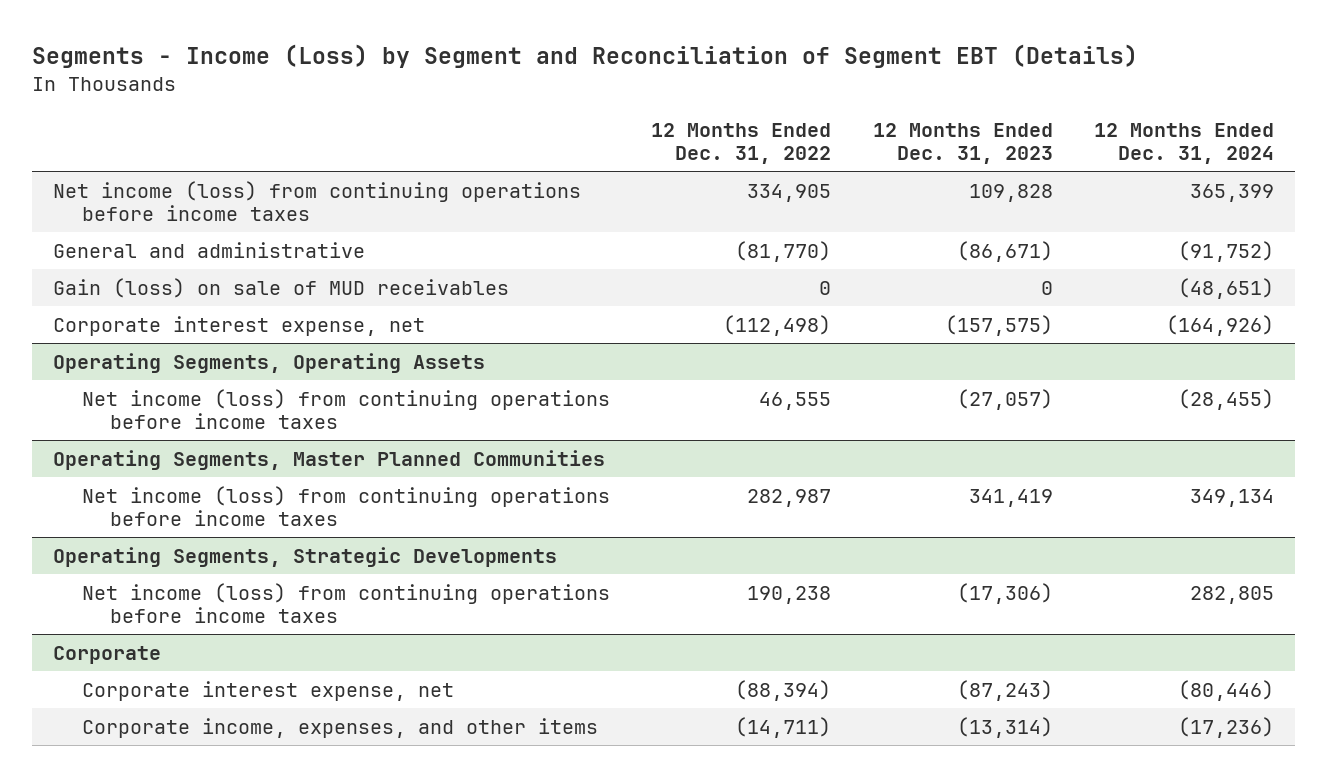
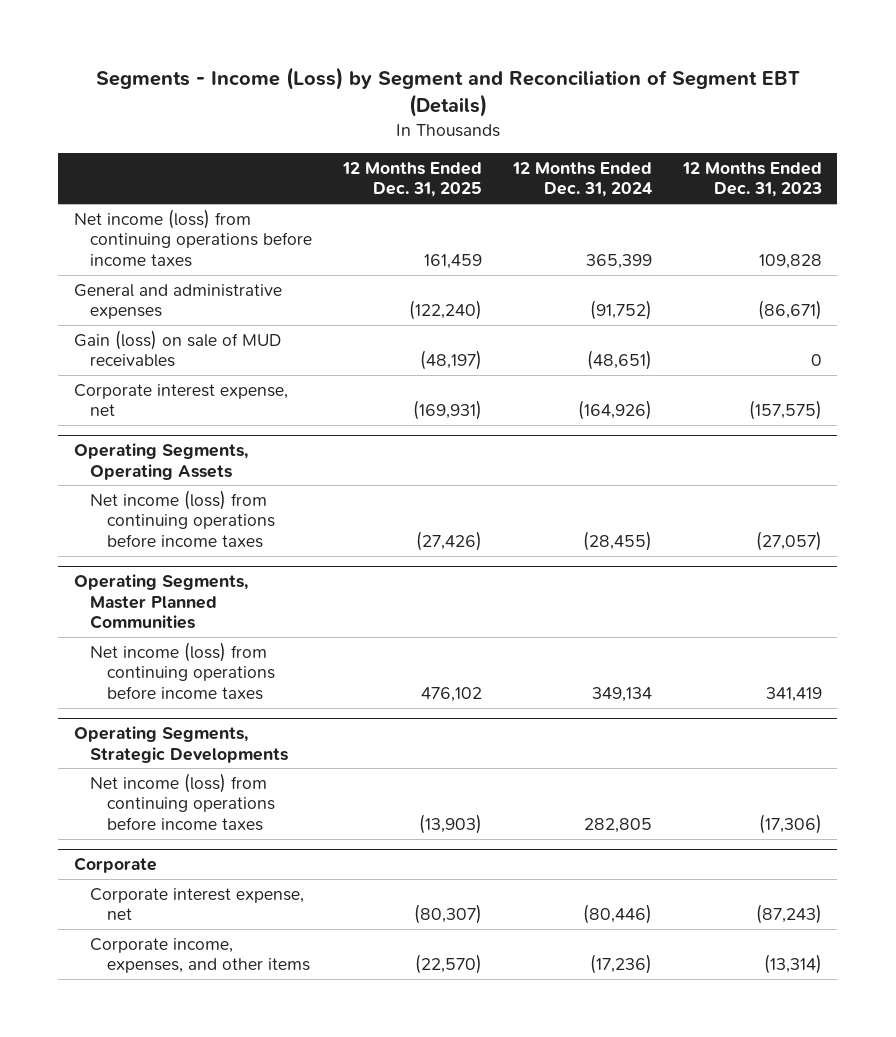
- | 12 Months Ended Dec. 31, 2022 | 12 Months Ended Dec. 31, 2023 | 12 Months Ended Dec. 31, 2024
+ | 12 Months Ended Dec. 31, 2025 | 12 Months Ended Dec. 31, 2024 | 12 Months Ended Dec. 31, 2023
- General and administrative | (81,770) | (86,671) | (91,752)
+ General and administrative expenses | (122,240) | (91,752) | (86,671)

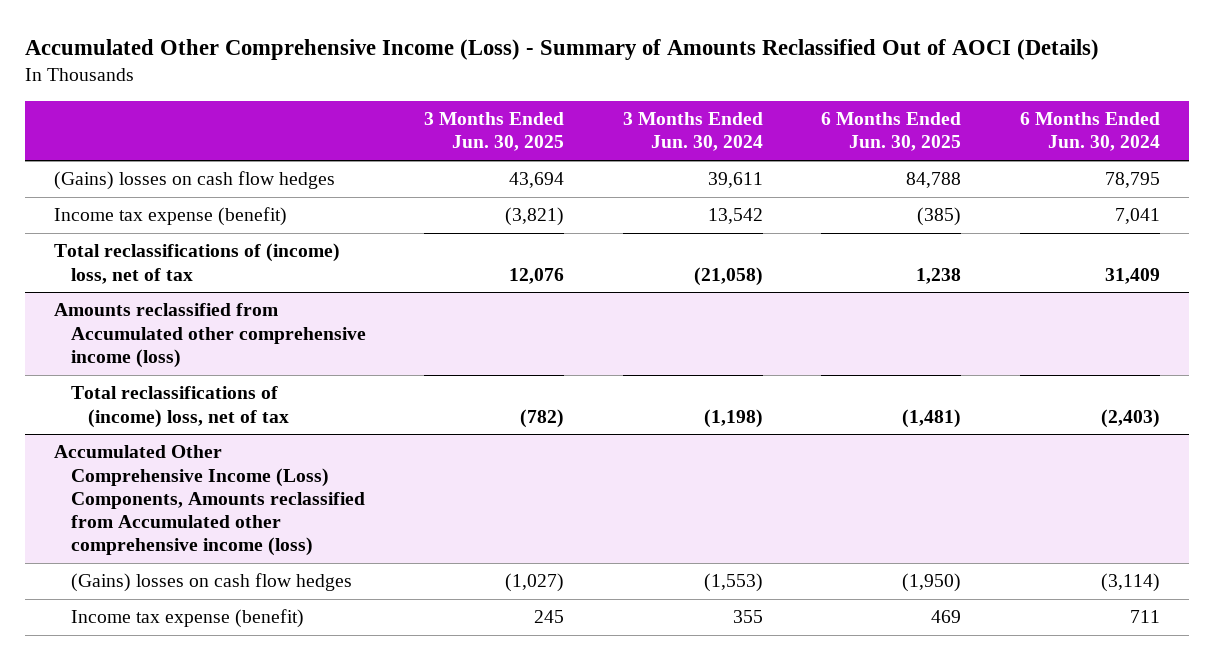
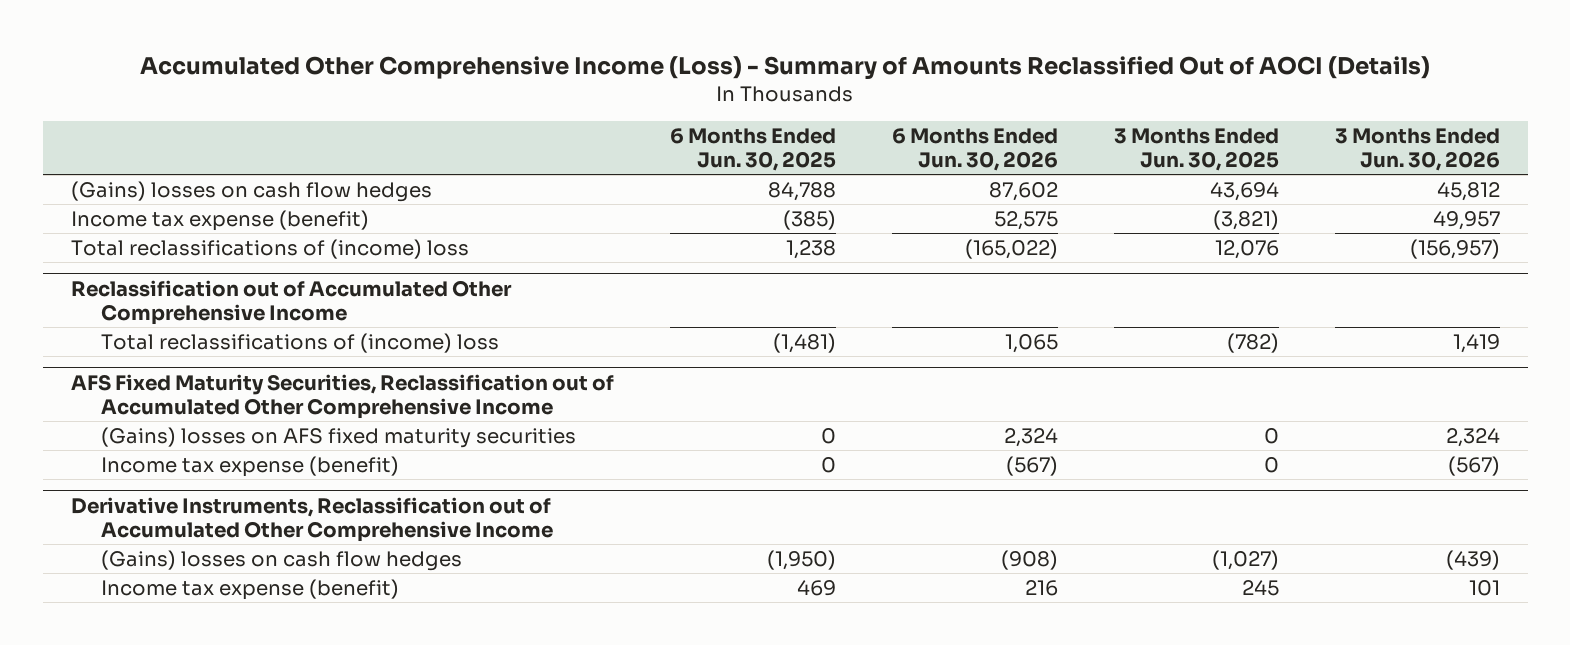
- | 3 Months Ended Jun. 30, 2025 | 3 Months Ended Jun. 30, 2024 | 6 Months Ended Jun. 30, 2025 | 6 Months Ended Jun. 30, 2024
+ | 6 Months Ended Jun. 30, 2025 | 6 Months Ended Jun. 30, 2026 | 3 Months Ended Jun. 30, 2025 | 3 Months Ended Jun. 30, 2026
- Total reclassifications of (income) loss, net of tax | 12,076 | (21,058) | 1,238 | 31,409
- Amounts reclassified from Accumulated other comprehensive income (loss)
- Total reclassifications of (income) loss, net of tax | (782) | (1,198) | (1,481) | (2,403)
- Accumulated Other Comprehensive Income (Loss) Components, Amounts reclassified from Accumulated other comprehensive income (loss)
+ Total reclassifications of (income) loss | 1,238 | (165,022) | 12,076 | (156,957)
+ Reclassification out of Accumulated Other Comprehensive Income
+ Total reclassifications of (income) loss | (1,481) | 1,065 | (782) | 1,419
+ AFS Fixed Maturity Securities, Reclassification out of Accumulated Other Comprehensive Income
+ (Gains) losses on AFS fixed maturity securities | 0 | 2,324 | 0 | 2,324
+ Income tax expense (benefit) | 0 | (567) | 0 | (567)
+ Derivative Instruments, Reclassification out of Accumulated Other Comprehensive Income

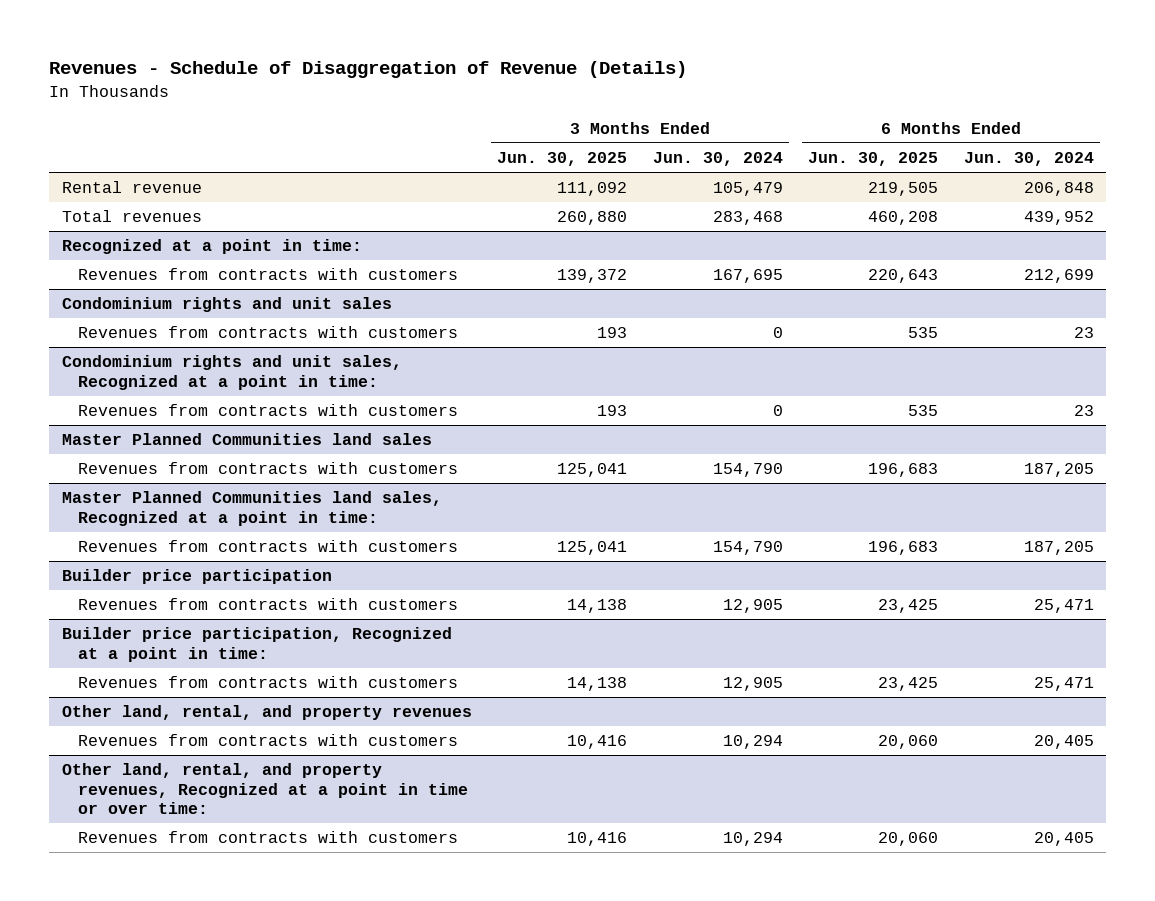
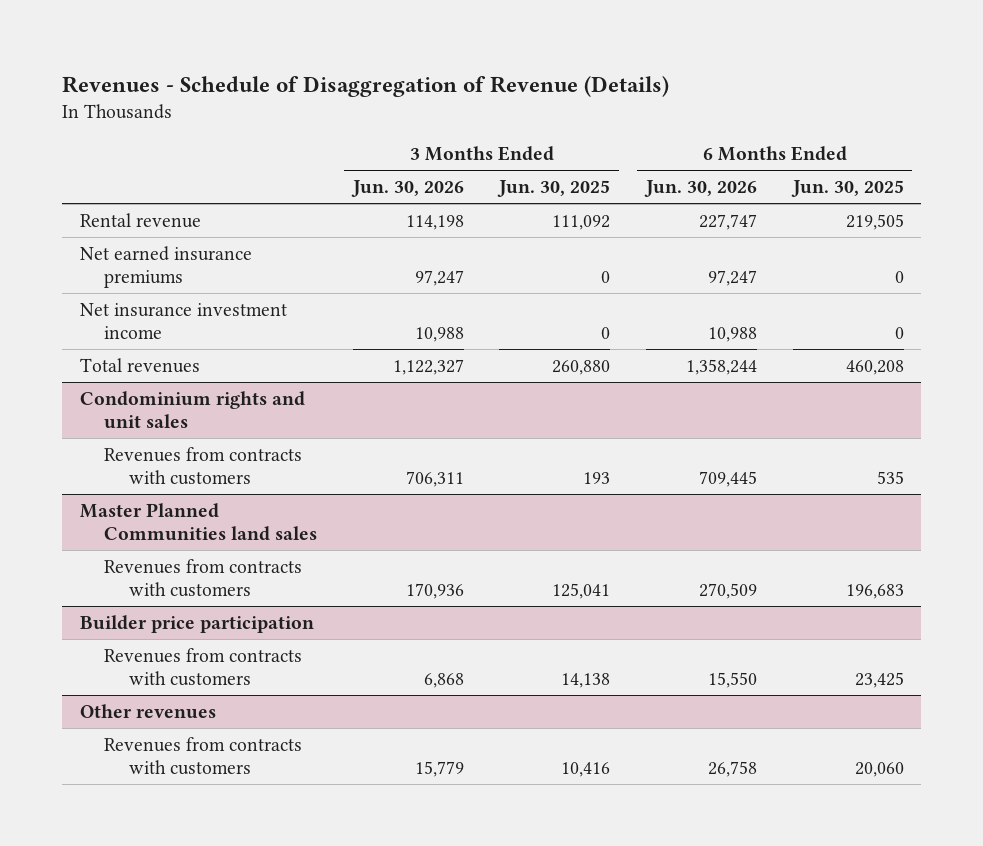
- | 3 Months Ended Jun. 30, 2025 | 3 Months Ended Jun. 30, 2024 | 6 Months Ended Jun. 30, 2025 | 6 Months Ended Jun. 30, 2024
+ | 3 Months Ended Jun. 30, 2026 | 3 Months Ended Jun. 30, 2025 | 6 Months Ended Jun. 30, 2026 | 6 Months Ended Jun. 30, 2025
+ Net earned insurance premiums | 97,247 | 0 | 97,247 | 0
+ Net insurance investment income | 10,988 | 0 | 10,988 | 0
- Recognized at a point in time:
- Revenues from contracts with customers | 139,372 | 167,695 | 220,643 | 212,699
- Condominium rights and unit sales, Recognized at a point in time:
- Revenues from contracts with customers | 193 | 0 | 535 | 23
- Master Planned Communities land sales, Recognized at a point in time:
- Revenues from contracts with customers | 125,041 | 154,790 | 196,683 | 187,205
- Builder price participation, Recognized at a point in time:
- Revenues from contracts with customers | 14,138 | 12,905 | 23,425 | 25,471
- Other land, rental, and property revenues
- Revenues from contracts with customers | 10,416 | 10,294 | 20,060 | 20,405
- Other land, rental, and property revenues, Recognized at a point in time or over time:
+ Other revenues

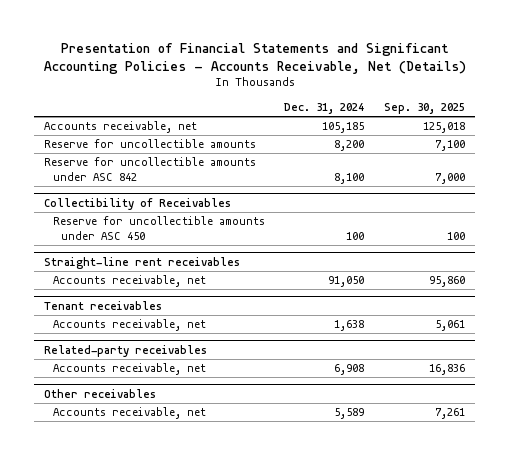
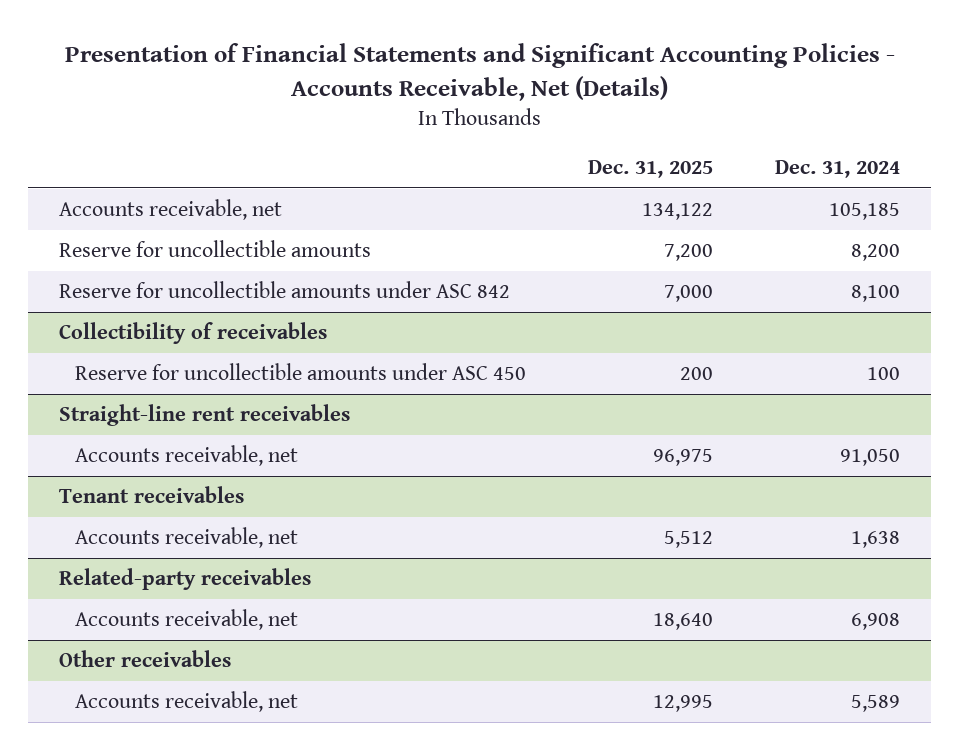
- | Dec. 31, 2024 | Sep. 30, 2025
+ | Dec. 31, 2025 | Dec. 31, 2024
- Collectibility of Receivables
+ Collectibility of receivables

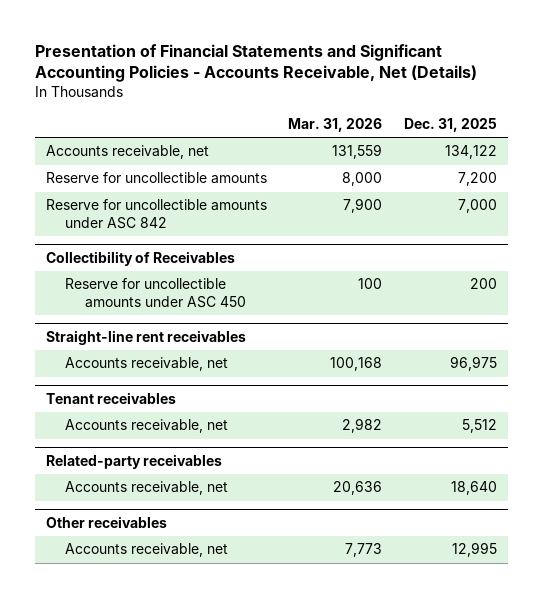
- | Dec. 31, 2025 | Dec. 31, 2024
+ | Mar. 31, 2026 | Dec. 31, 2025
- Collectibility of receivables
+ Collectibility of Receivables

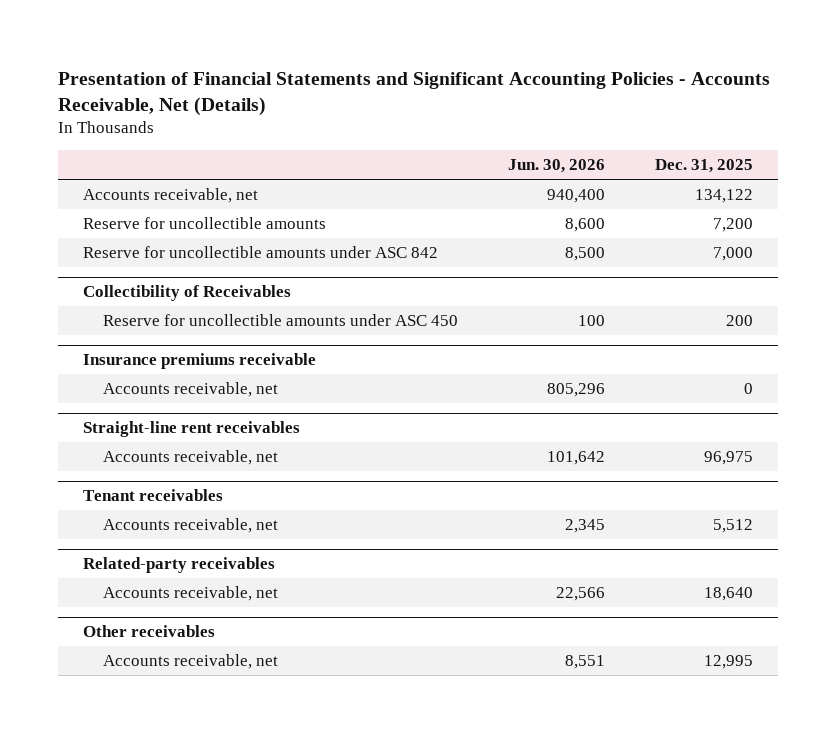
- | Mar. 31, 2026 | Dec. 31, 2025
+ | Jun. 30, 2026 | Dec. 31, 2025
+ Insurance premiums receivable
+ Accounts receivable, net | 805,296 | 0

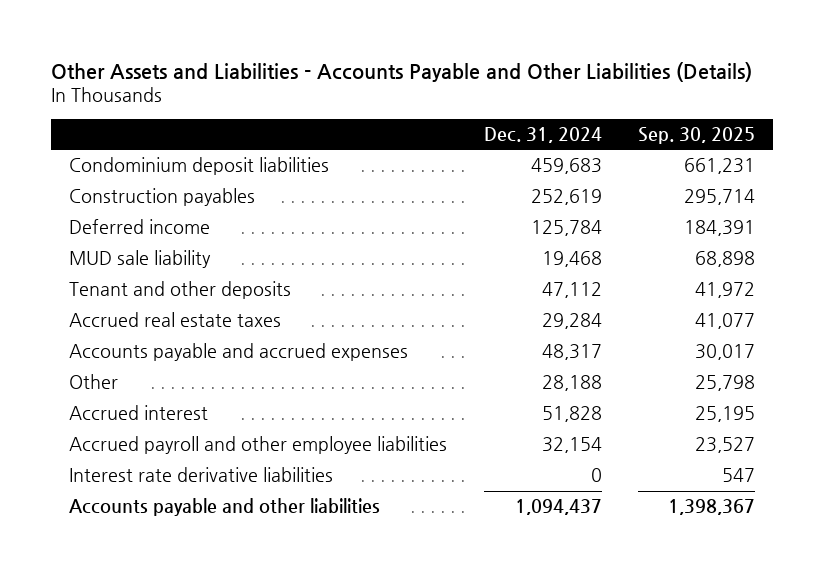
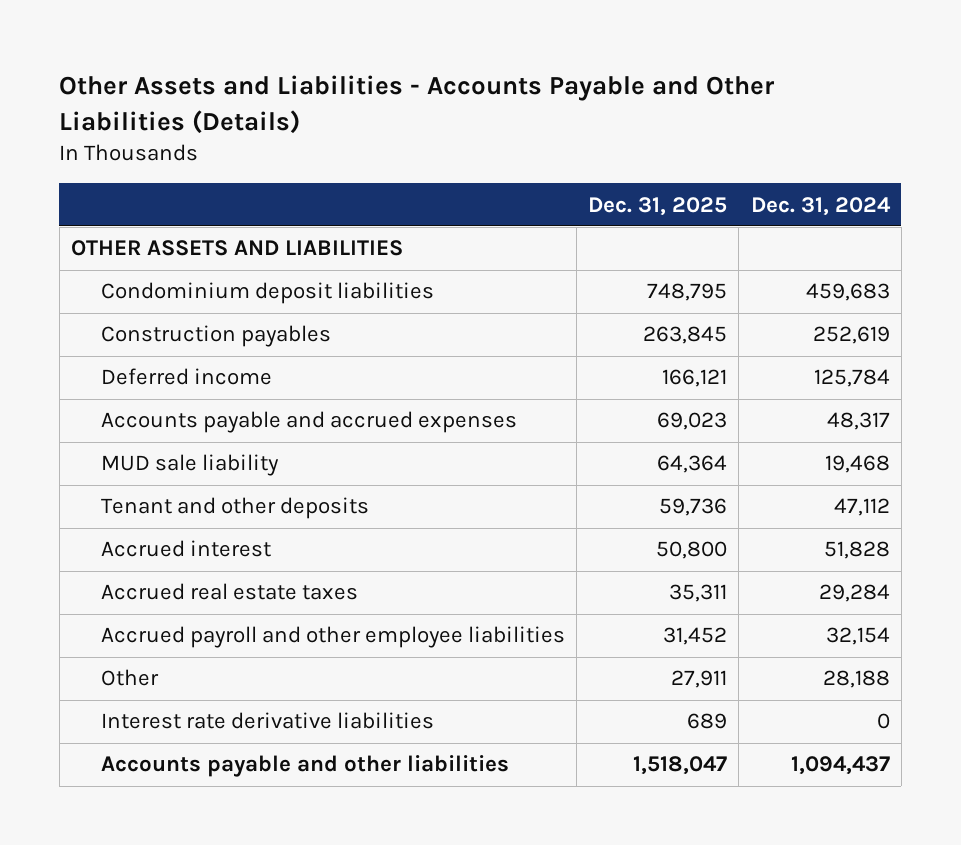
- | Dec. 31, 2024 | Sep. 30, 2025
+ | Dec. 31, 2025 | Dec. 31, 2024
+ OTHER ASSETS AND LIABILITIES
moved up: Accounts payable and accrued expenses | 69,023 | 48,317
moved down: Accrued real estate taxes | 35,311 | 29,284
moved down: Other | 27,911 | 28,188

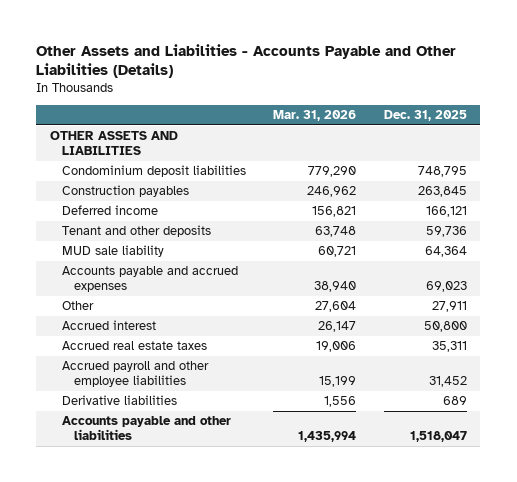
- | Dec. 31, 2025 | Dec. 31, 2024
+ | Mar. 31, 2026 | Dec. 31, 2025
moved down: MUD sale liability | 60,721 | 64,364
moved down: Accounts payable and accrued expenses | 38,940 | 69,023
moved up: Other | 27,604 | 27,911
- Interest rate derivative liabilities | 689 | 0
+ Derivative liabilities | 1,556 | 689

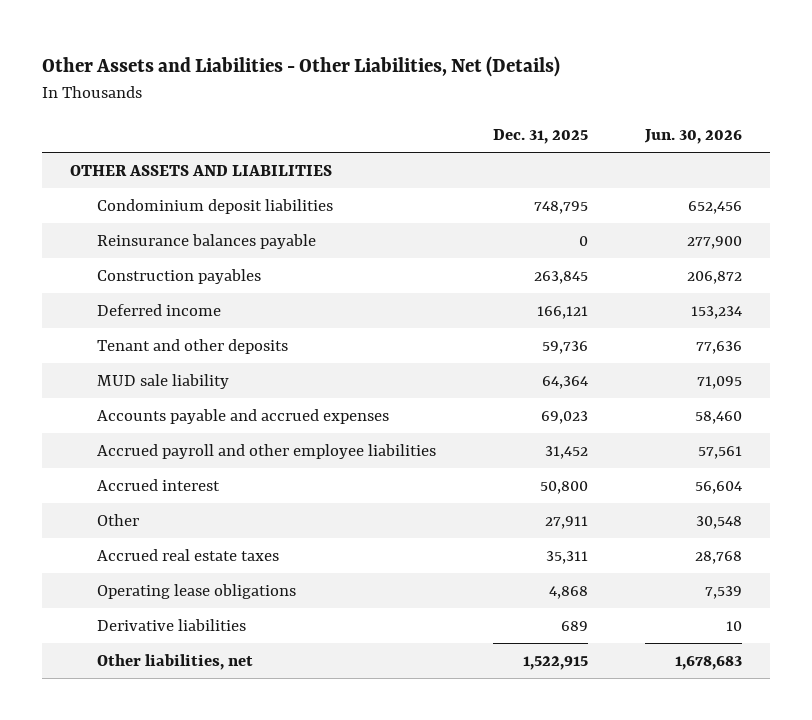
- Other Assets and Liabilities - Accounts Payable and Other Liabilities (Details)
+ Other Assets and Liabilities - Other Liabilities, Net (Details)
- | Mar. 31, 2026 | Dec. 31, 2025
+ | Dec. 31, 2025 | Jun. 30, 2026
+ Reinsurance balances payable | 0 | 277,900
moved up: Accrued payroll and other employee liabilities | 31,452 | 57,561
moved down: Other | 27,911 | 30,548
+ Operating lease obligations | 4,868 | 7,539
- Accounts payable and other liabilities | 1,435,994 | 1,518,047
+ Other liabilities, net | 1,522,915 | 1,678,683

